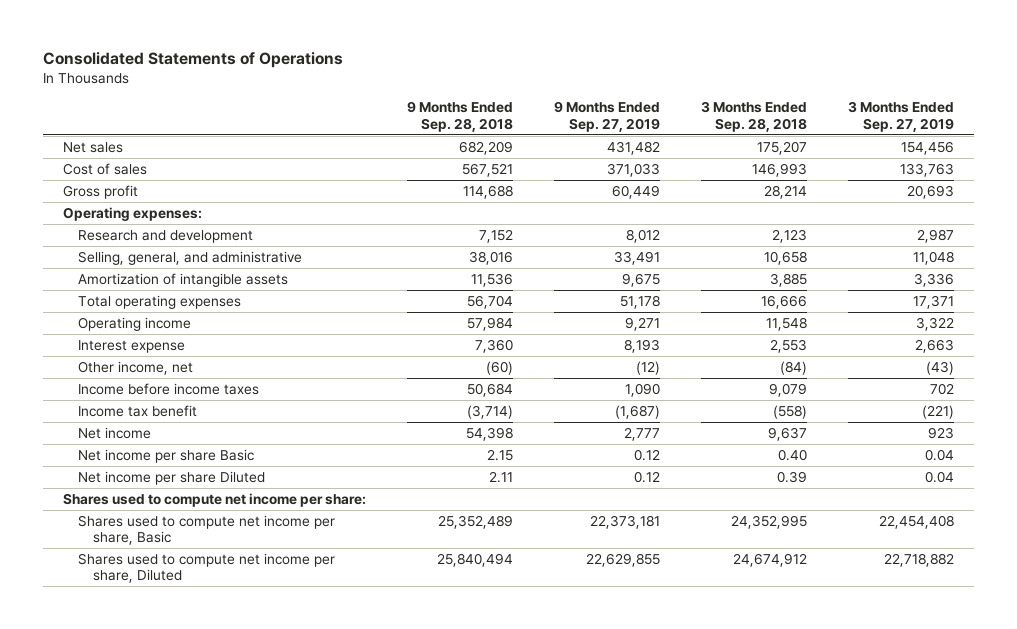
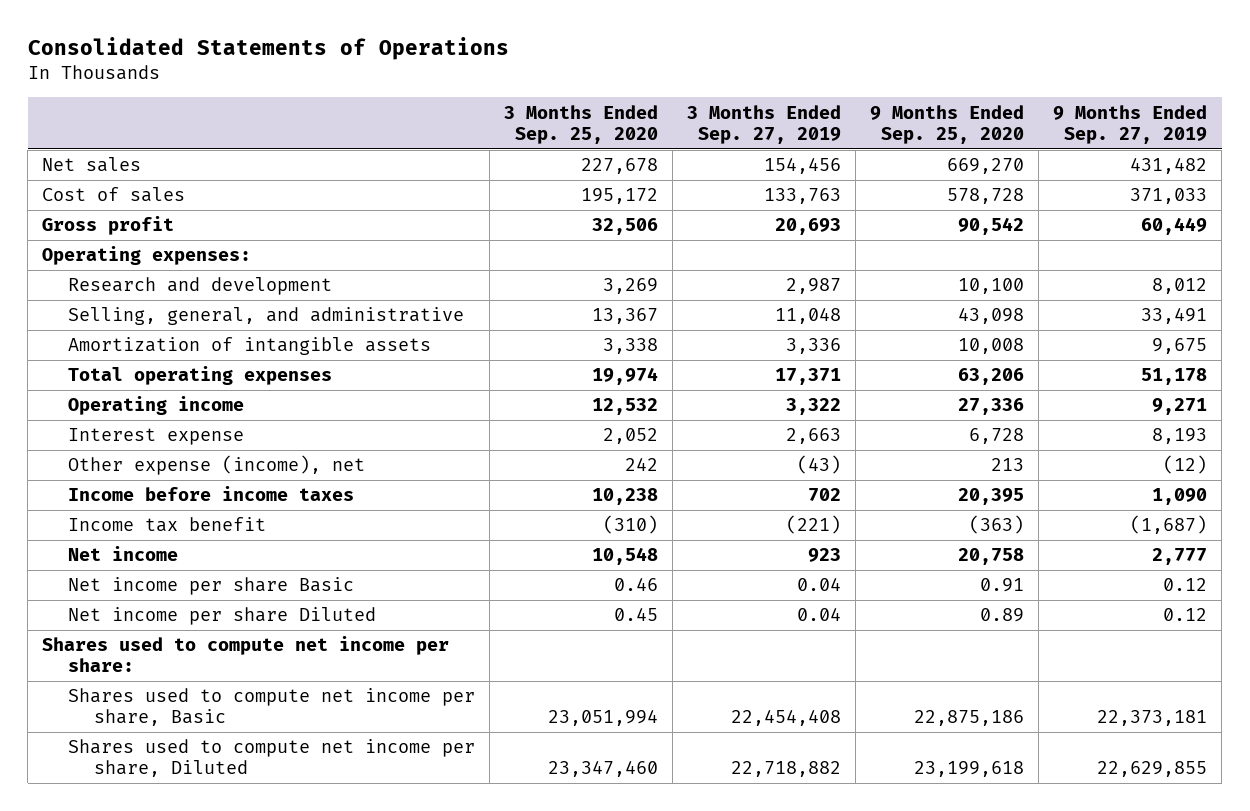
- | 9 Months Ended Sep. 28, 2018 | 9 Months Ended Sep. 27, 2019 | 3 Months Ended Sep. 28, 2018 | 3 Months Ended Sep. 27, 2019
+ | 3 Months Ended Sep. 25, 2020 | 3 Months Ended Sep. 27, 2019 | 9 Months Ended Sep. 25, 2020 | 9 Months Ended Sep. 27, 2019
- Other income, net | (60) | (12) | (84) | (43)
+ Other expense (income), net | 242 | (43) | 213 | (12)

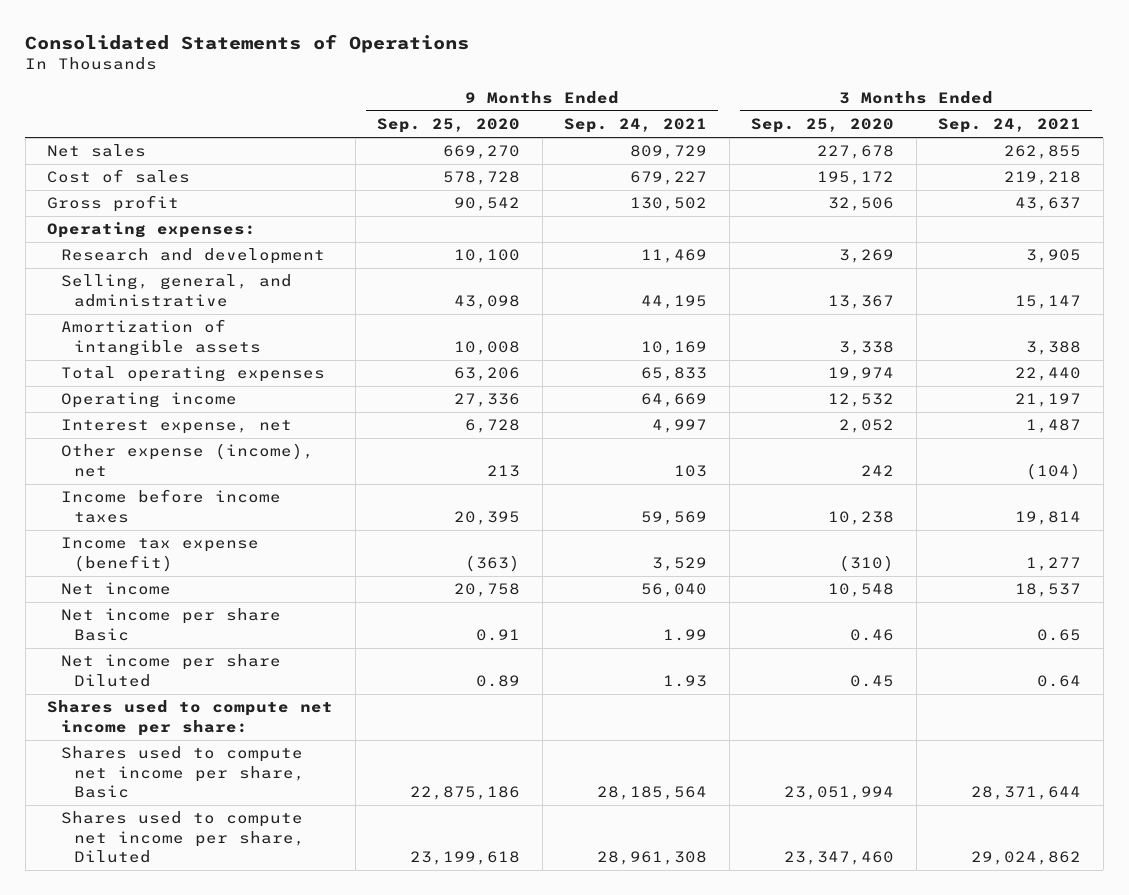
- | 3 Months Ended Sep. 25, 2020 | 3 Months Ended Sep. 27, 2019 | 9 Months Ended Sep. 25, 2020 | 9 Months Ended Sep. 27, 2019
+ | 9 Months Ended Sep. 25, 2020 | 9 Months Ended Sep. 24, 2021 | 3 Months Ended Sep. 25, 2020 | 3 Months Ended Sep. 24, 2021
- Interest expense | 2,052 | 2,663 | 6,728 | 8,193
+ Interest expense, net | 6,728 | 4,997 | 2,052 | 1,487
- Income tax benefit | (310) | (221) | (363) | (1,687)
+ Income tax expense (benefit) | (363) | 3,529 | (310) | 1,277

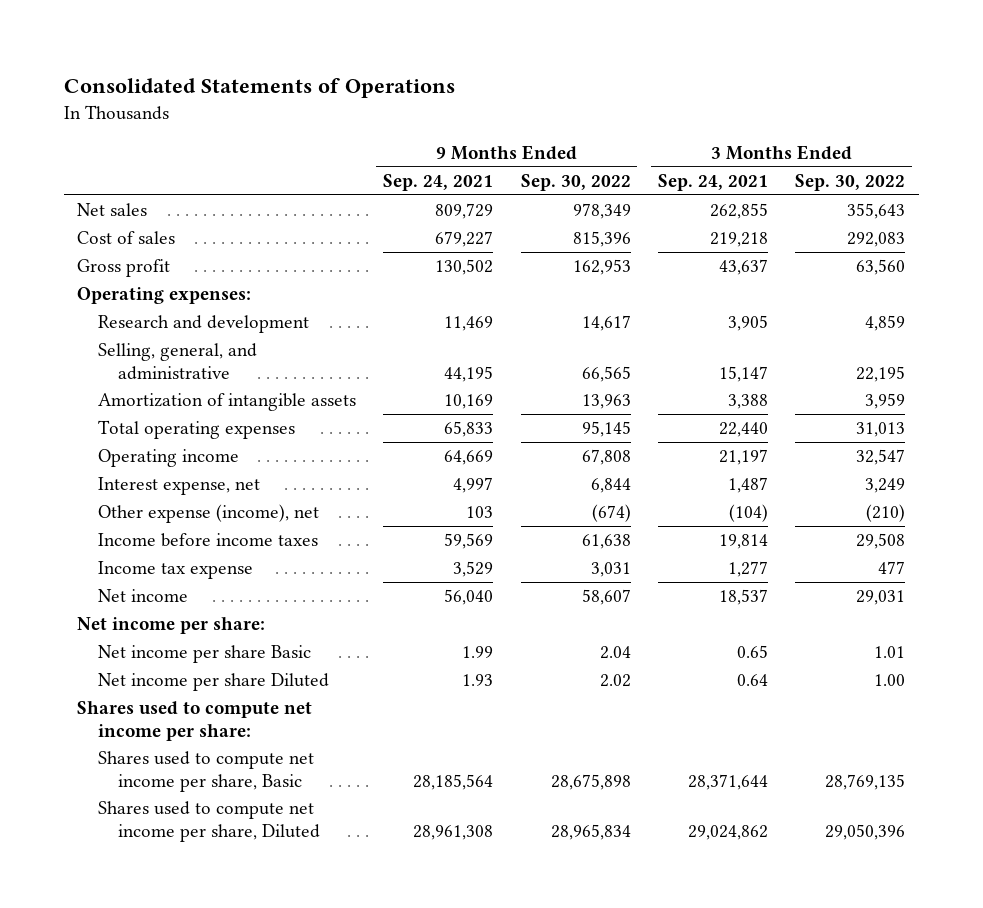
- | 9 Months Ended Sep. 25, 2020 | 9 Months Ended Sep. 24, 2021 | 3 Months Ended Sep. 25, 2020 | 3 Months Ended Sep. 24, 2021
+ | 9 Months Ended Sep. 24, 2021 | 9 Months Ended Sep. 30, 2022 | 3 Months Ended Sep. 24, 2021 | 3 Months Ended Sep. 30, 2022
- Income tax expense (benefit) | (363) | 3,529 | (310) | 1,277
+ Income tax expense | 3,529 | 3,031 | 1,277 | 477
+ Net income per share:

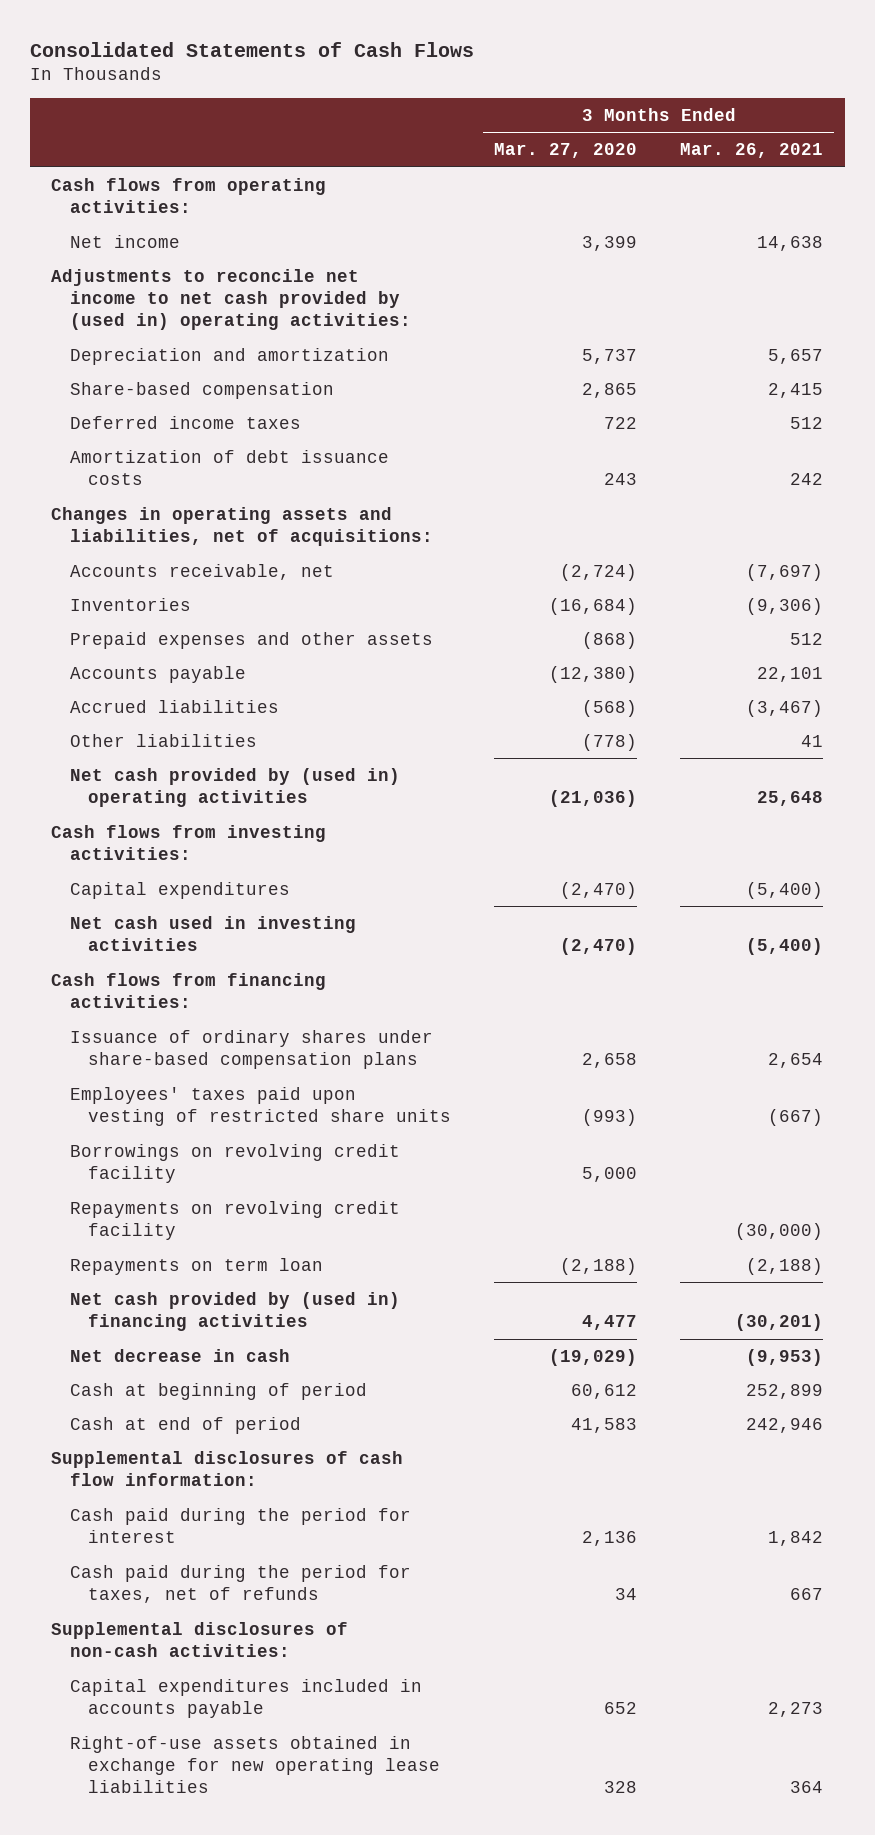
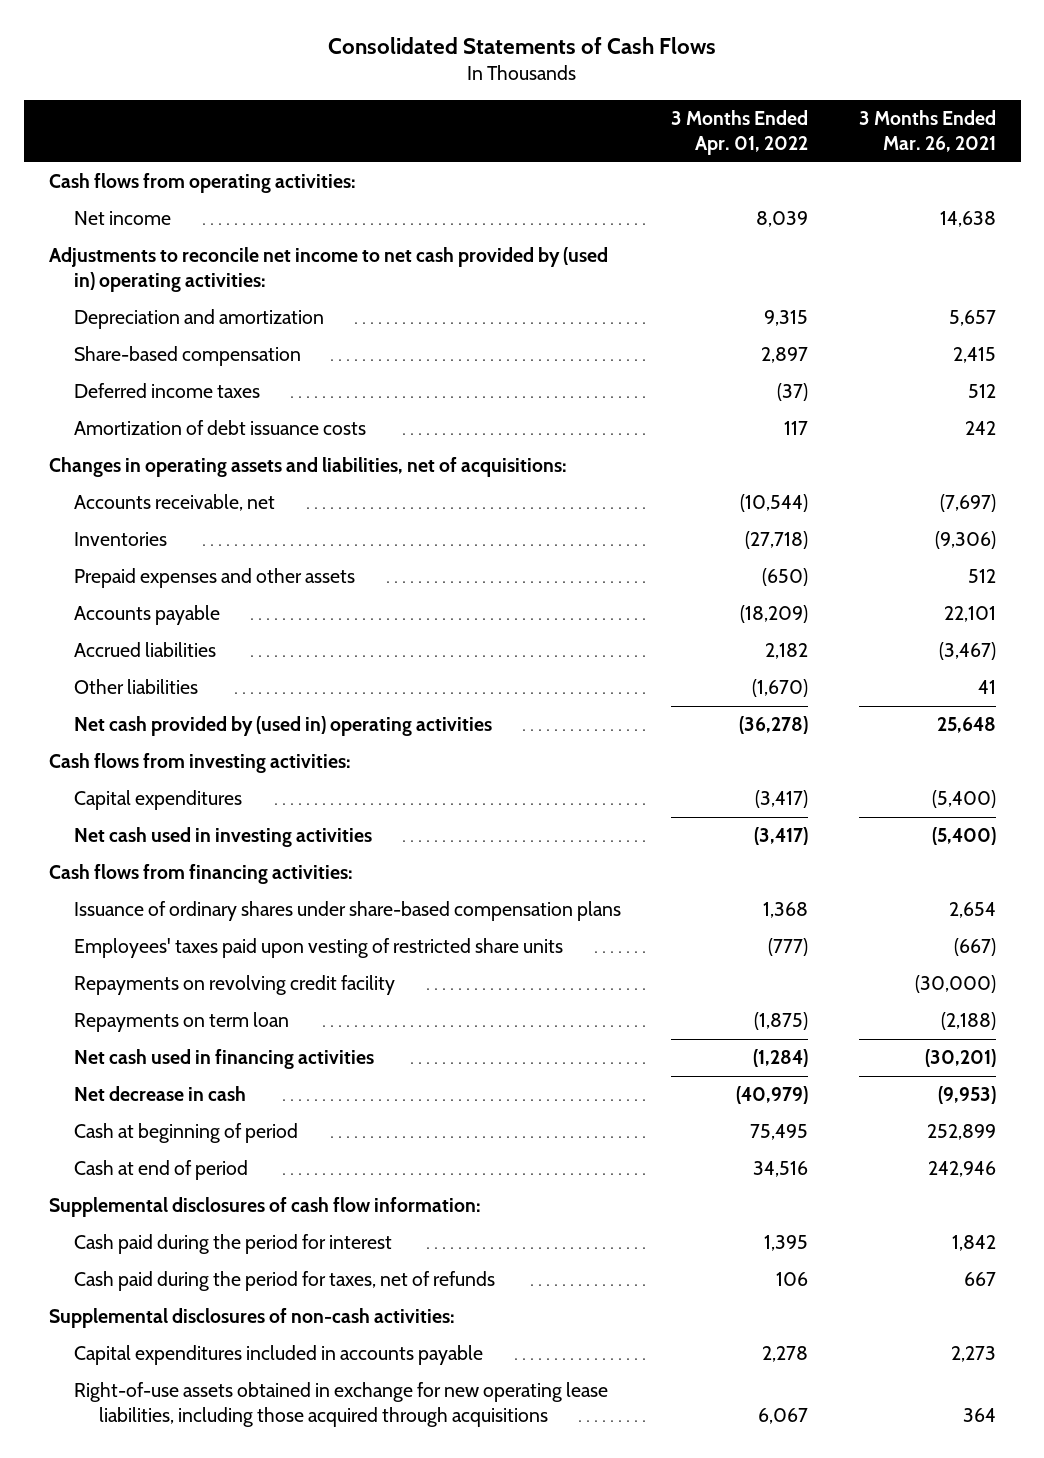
- | 3 Months Ended Mar. 27, 2020 | 3 Months Ended Mar. 26, 2021
+ | 3 Months Ended Apr. 01, 2022 | 3 Months Ended Mar. 26, 2021
- Borrowings on revolving credit facility | 5,000 |
- Net cash provided by (used in) financing activities | 4,477 | (30,201)
+ Net cash used in financing activities | (1,284) | (30,201)
- Right-of-use assets obtained in exchange for new operating lease liabilities | 328 | 364
+ Right-of-use assets obtained in exchange for new operating lease liabilities, including those acquired through acquisitions | 6,067 | 364

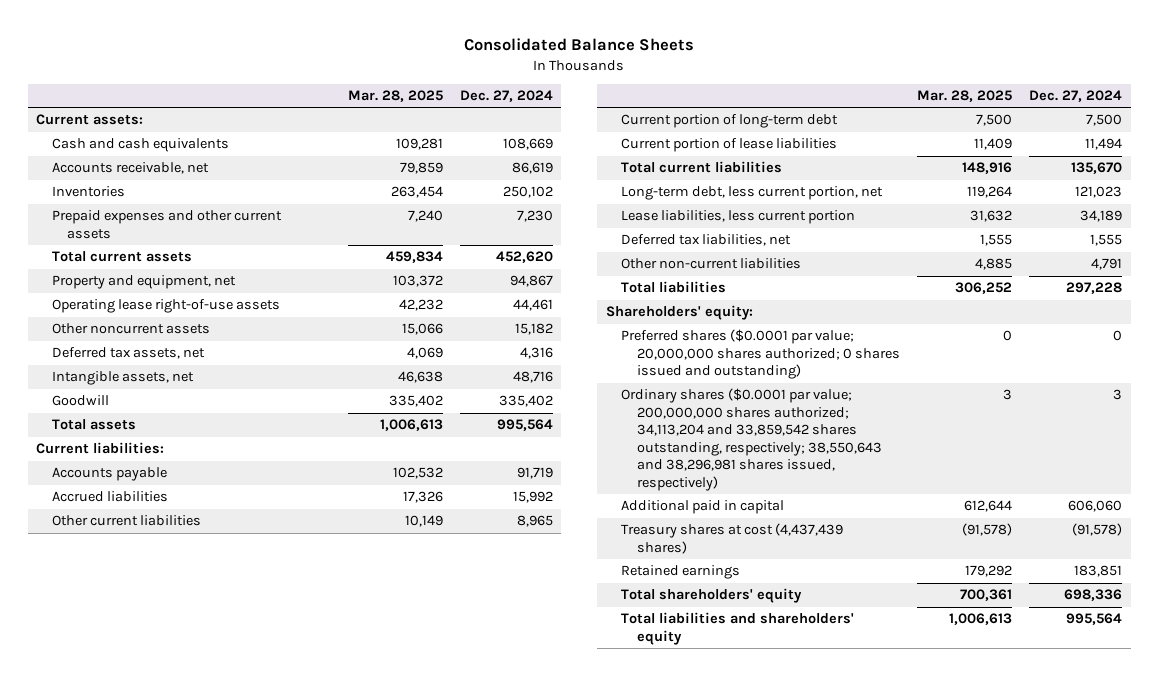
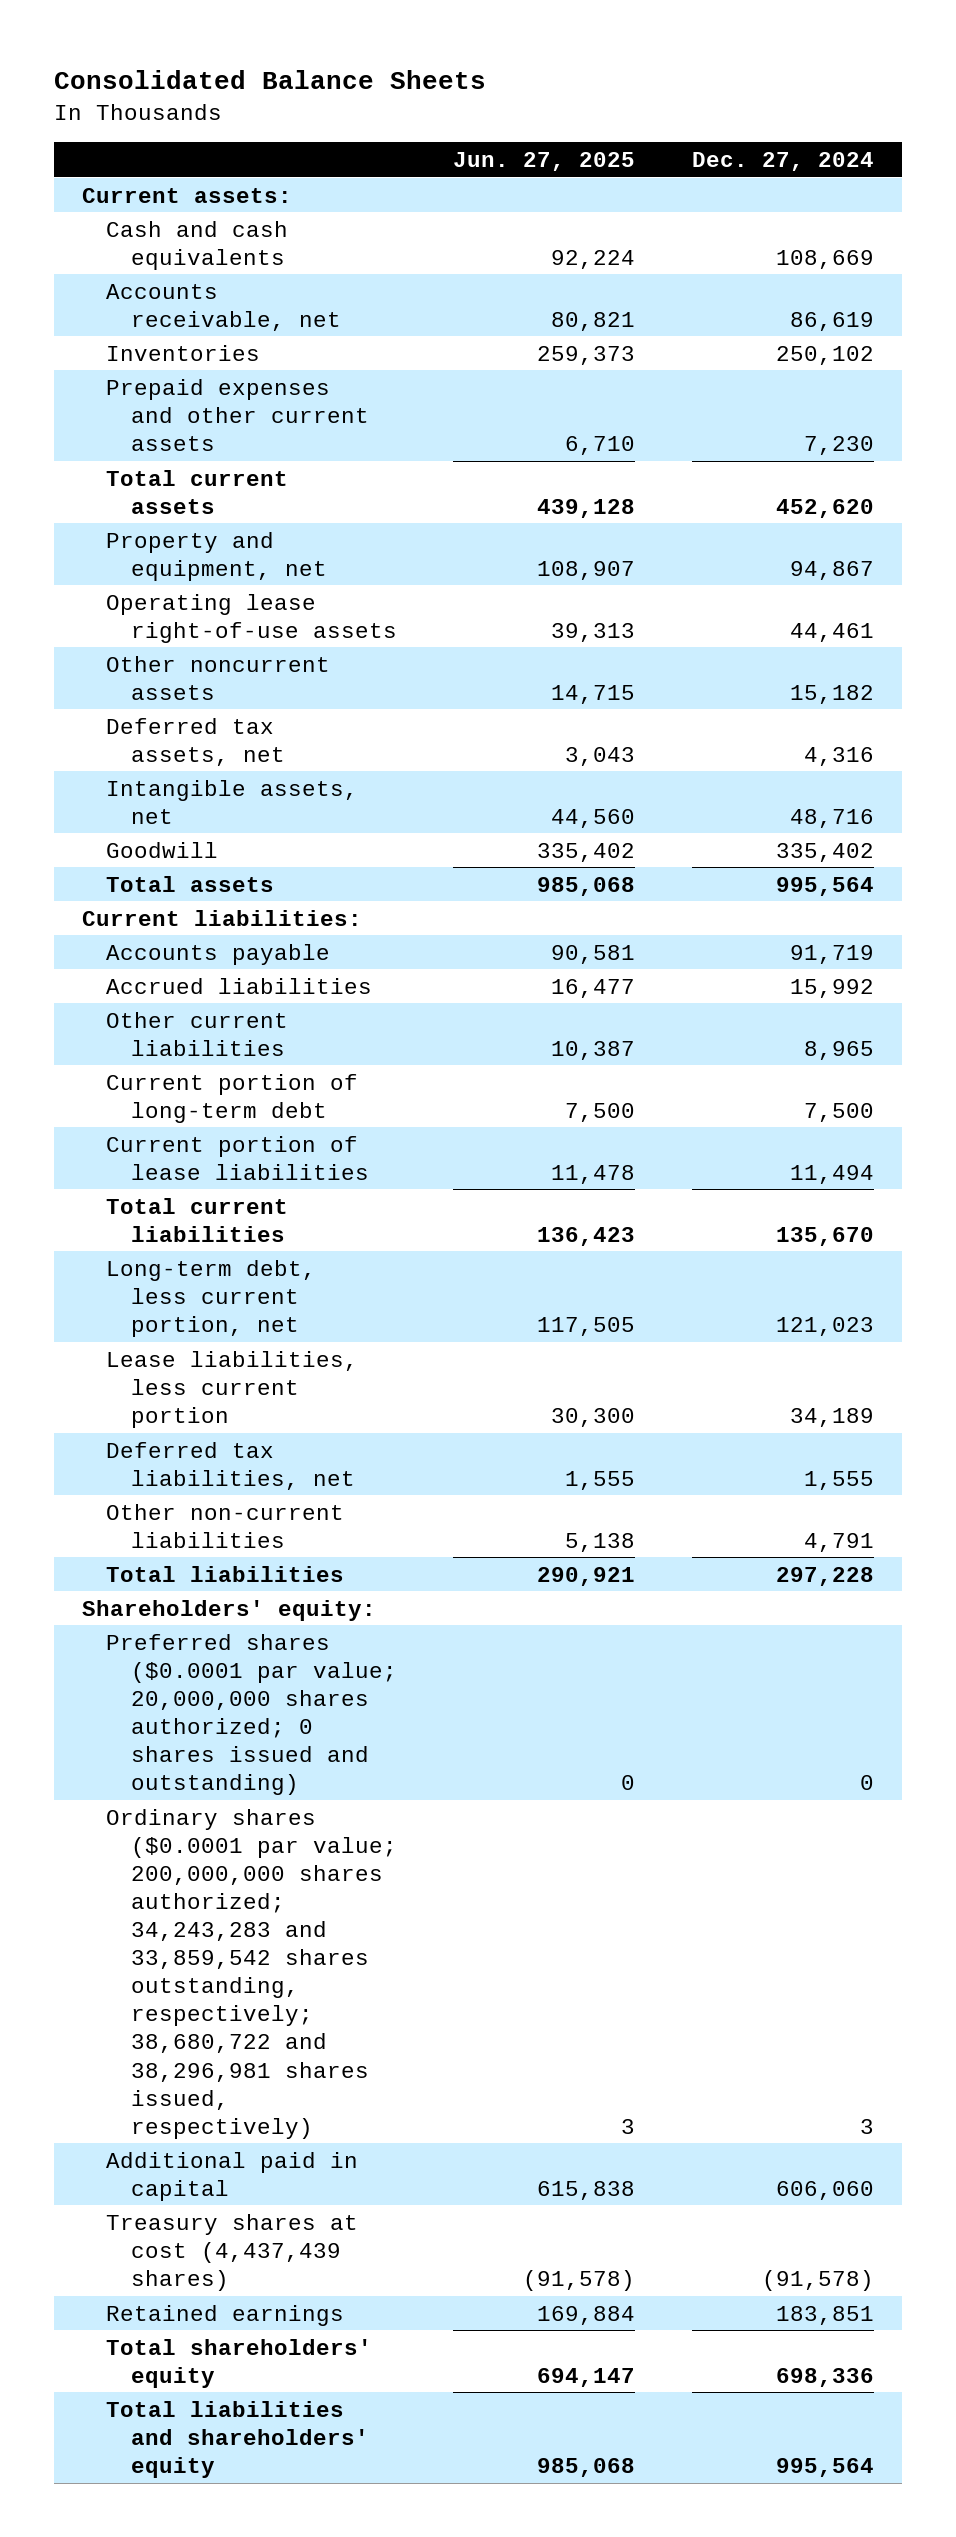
- | Mar. 28, 2025 | Dec. 27, 2024
+ | Jun. 27, 2025 | Dec. 27, 2024
- Ordinary shares ($0.0001 par value; 200,000,000 shares authorized; 34,113,204 and 33,859,542 shares outstanding, respectively; 38,550,643 and 38,296,981 shares issued, respectively) | 3 | 3
+ Ordinary shares ($0.0001 par value; 200,000,000 shares authorized; 34,243,283 and 33,859,542 shares outstanding, respectively; 38,680,722 and 38,296,981 shares issued, respectively) | 3 | 3

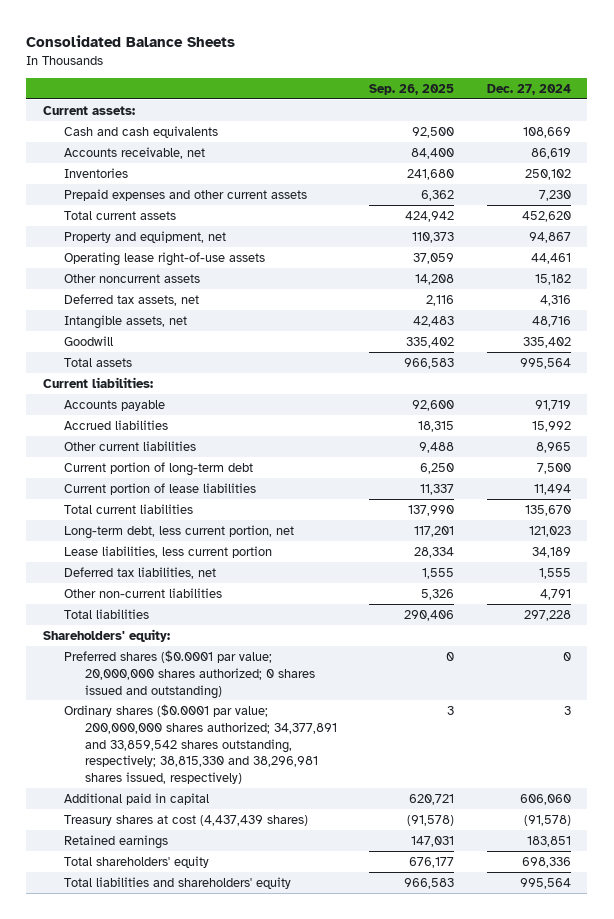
- | Jun. 27, 2025 | Dec. 27, 2024
+ | Sep. 26, 2025 | Dec. 27, 2024
- Ordinary shares ($0.0001 par value; 200,000,000 shares authorized; 34,243,283 and 33,859,542 shares outstanding, respectively; 38,680,722 and 38,296,981 shares issued, respectively) | 3 | 3
+ Ordinary shares ($0.0001 par value; 200,000,000 shares authorized; 34,377,891 and 33,859,542 shares outstanding, respectively; 38,815,330 and 38,296,981 shares issued, respectively) | 3 | 3

